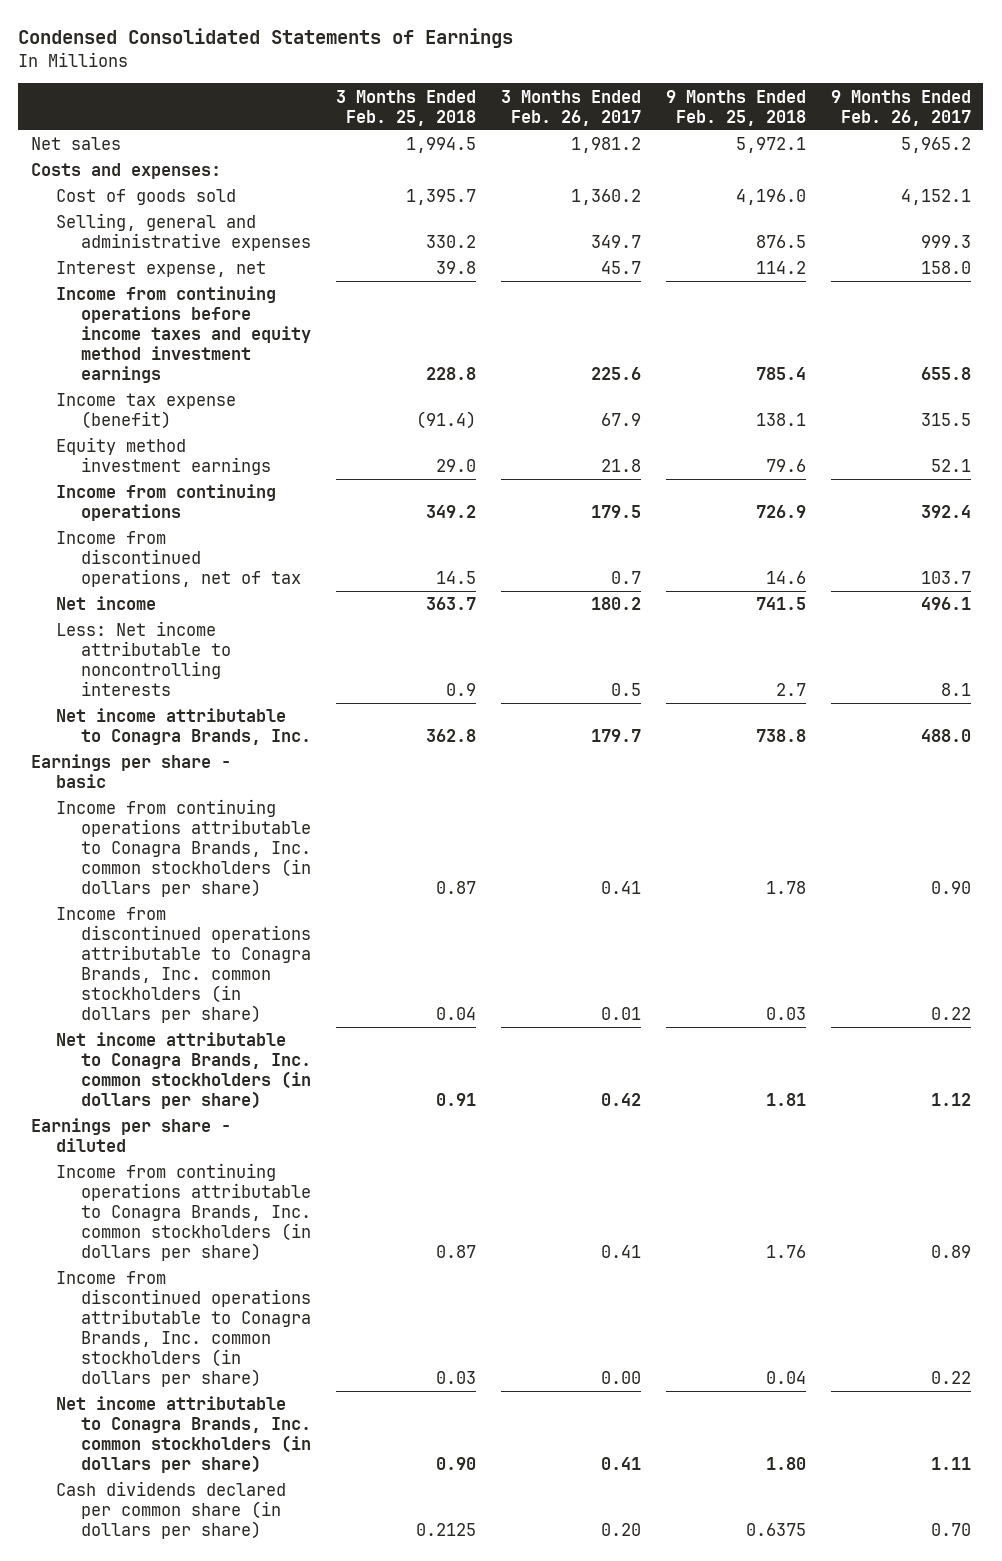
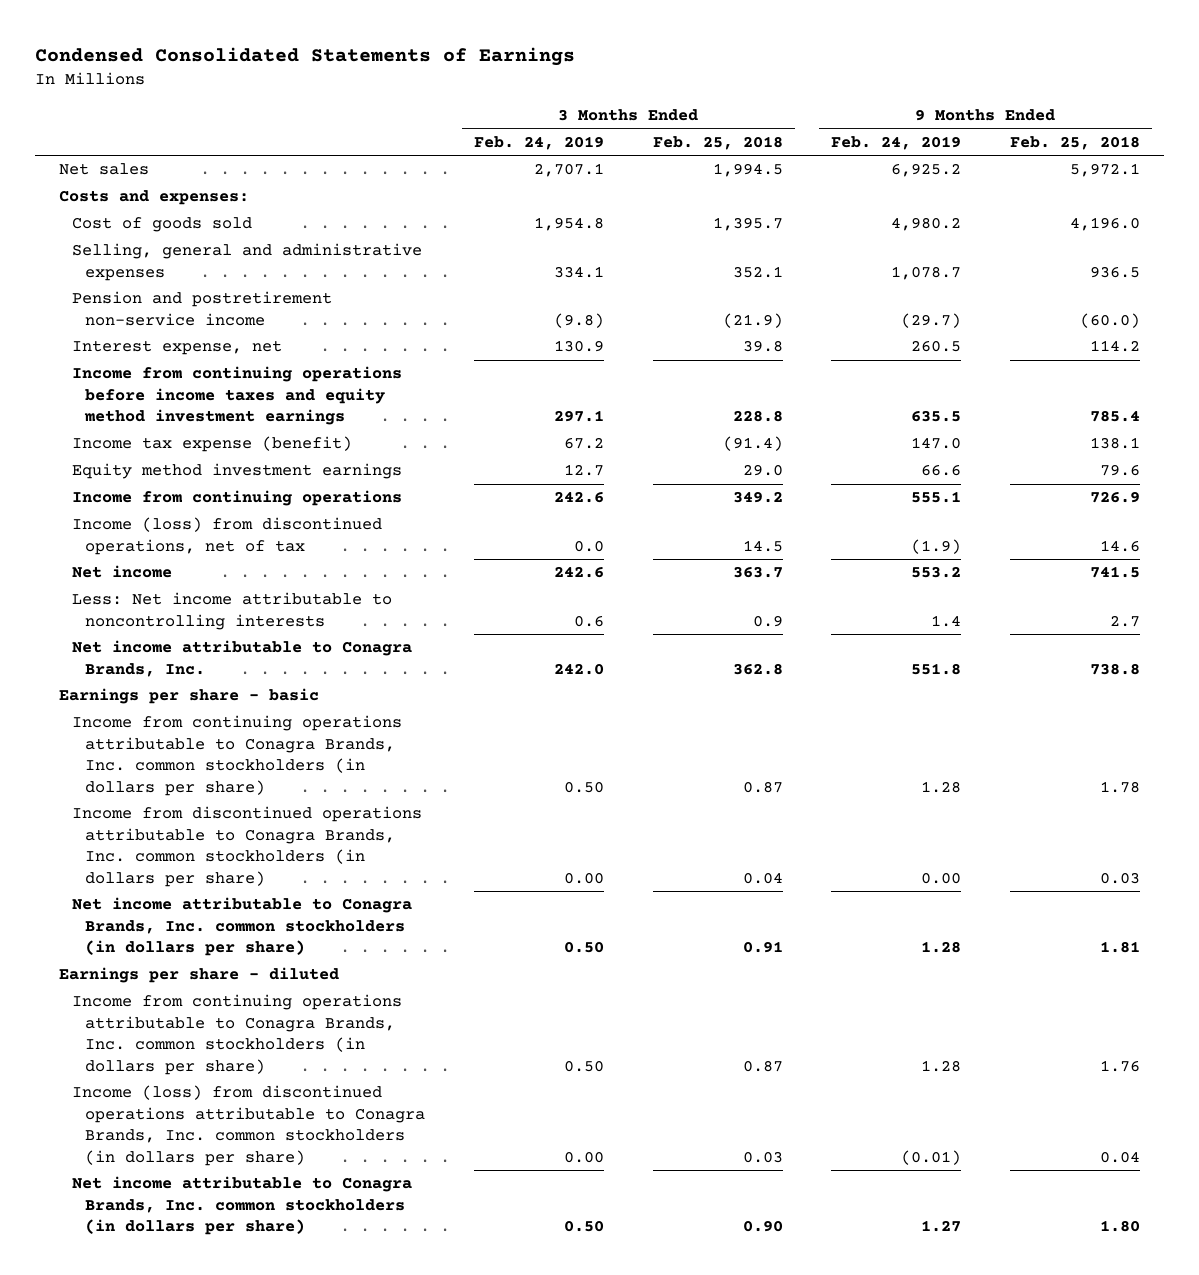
- | 3 Months Ended Feb. 25, 2018 | 3 Months Ended Feb. 26, 2017 | 9 Months Ended Feb. 25, 2018 | 9 Months Ended Feb. 26, 2017
+ | 3 Months Ended Feb. 24, 2019 | 3 Months Ended Feb. 25, 2018 | 9 Months Ended Feb. 24, 2019 | 9 Months Ended Feb. 25, 2018
- Selling, general and administrative expenses | 330.2 | 349.7 | 876.5 | 999.3
+ Selling, general and administrative expenses | 334.1 | 352.1 | 1,078.7 | 936.5
+ Pension and postretirement non-service income | (9.8) | (21.9) | (29.7) | (60.0)
- Income from discontinued operations, net of tax | 14.5 | 0.7 | 14.6 | 103.7
+ Income (loss) from discontinued operations, net of tax | 0.0 | 14.5 | (1.9) | 14.6
- Income from discontinued operations attributable to Conagra Brands, Inc. common stockholders (in dollars per share) | 0.03 | 0.00 | 0.04 | 0.22
+ Income (loss) from discontinued operations attributable to Conagra Brands, Inc. common stockholders (in dollars per share) | 0.00 | 0.03 | (0.01) | 0.04
- Cash dividends declared per common share (in dollars per share) | 0.2125 | 0.20 | 0.6375 | 0.70

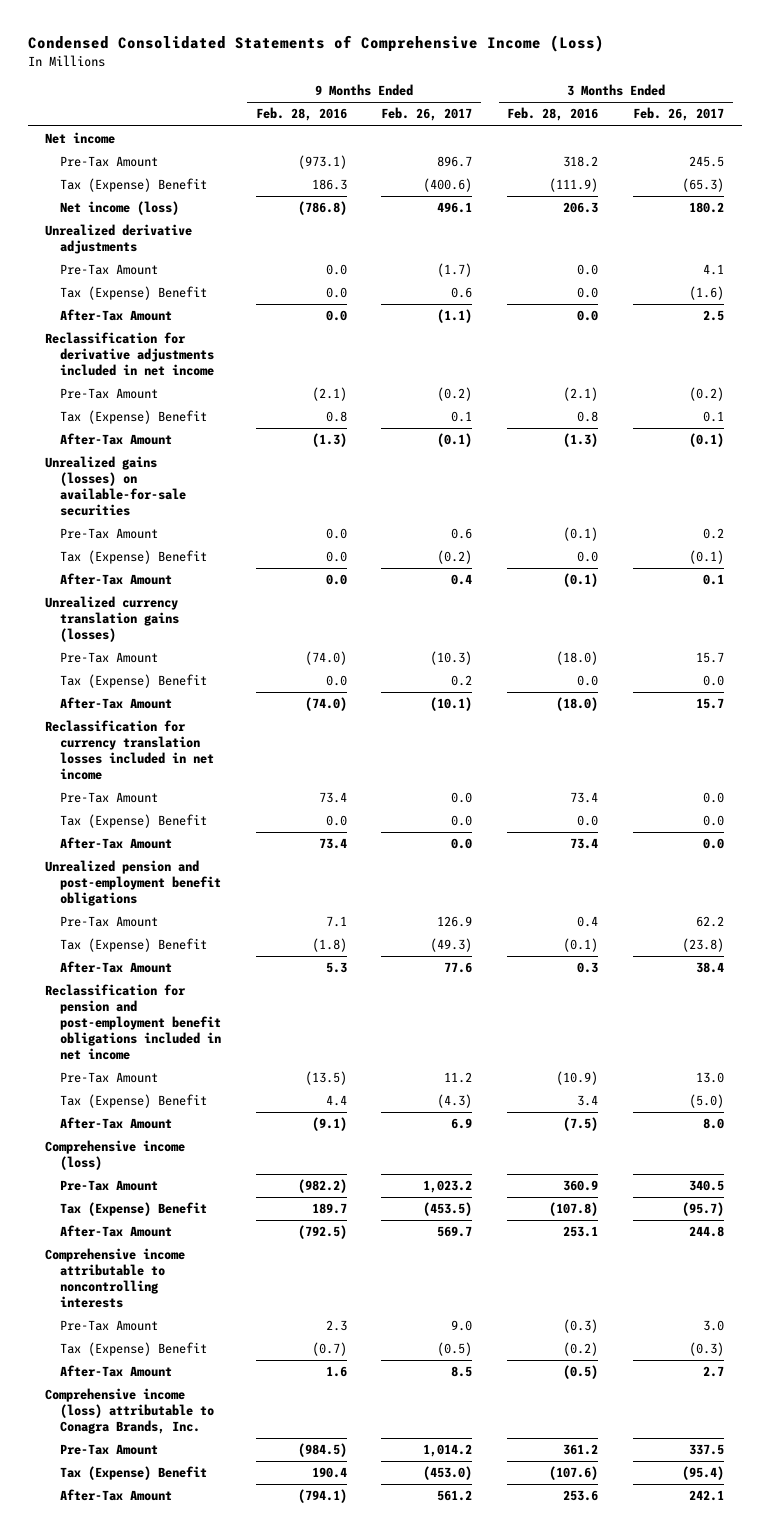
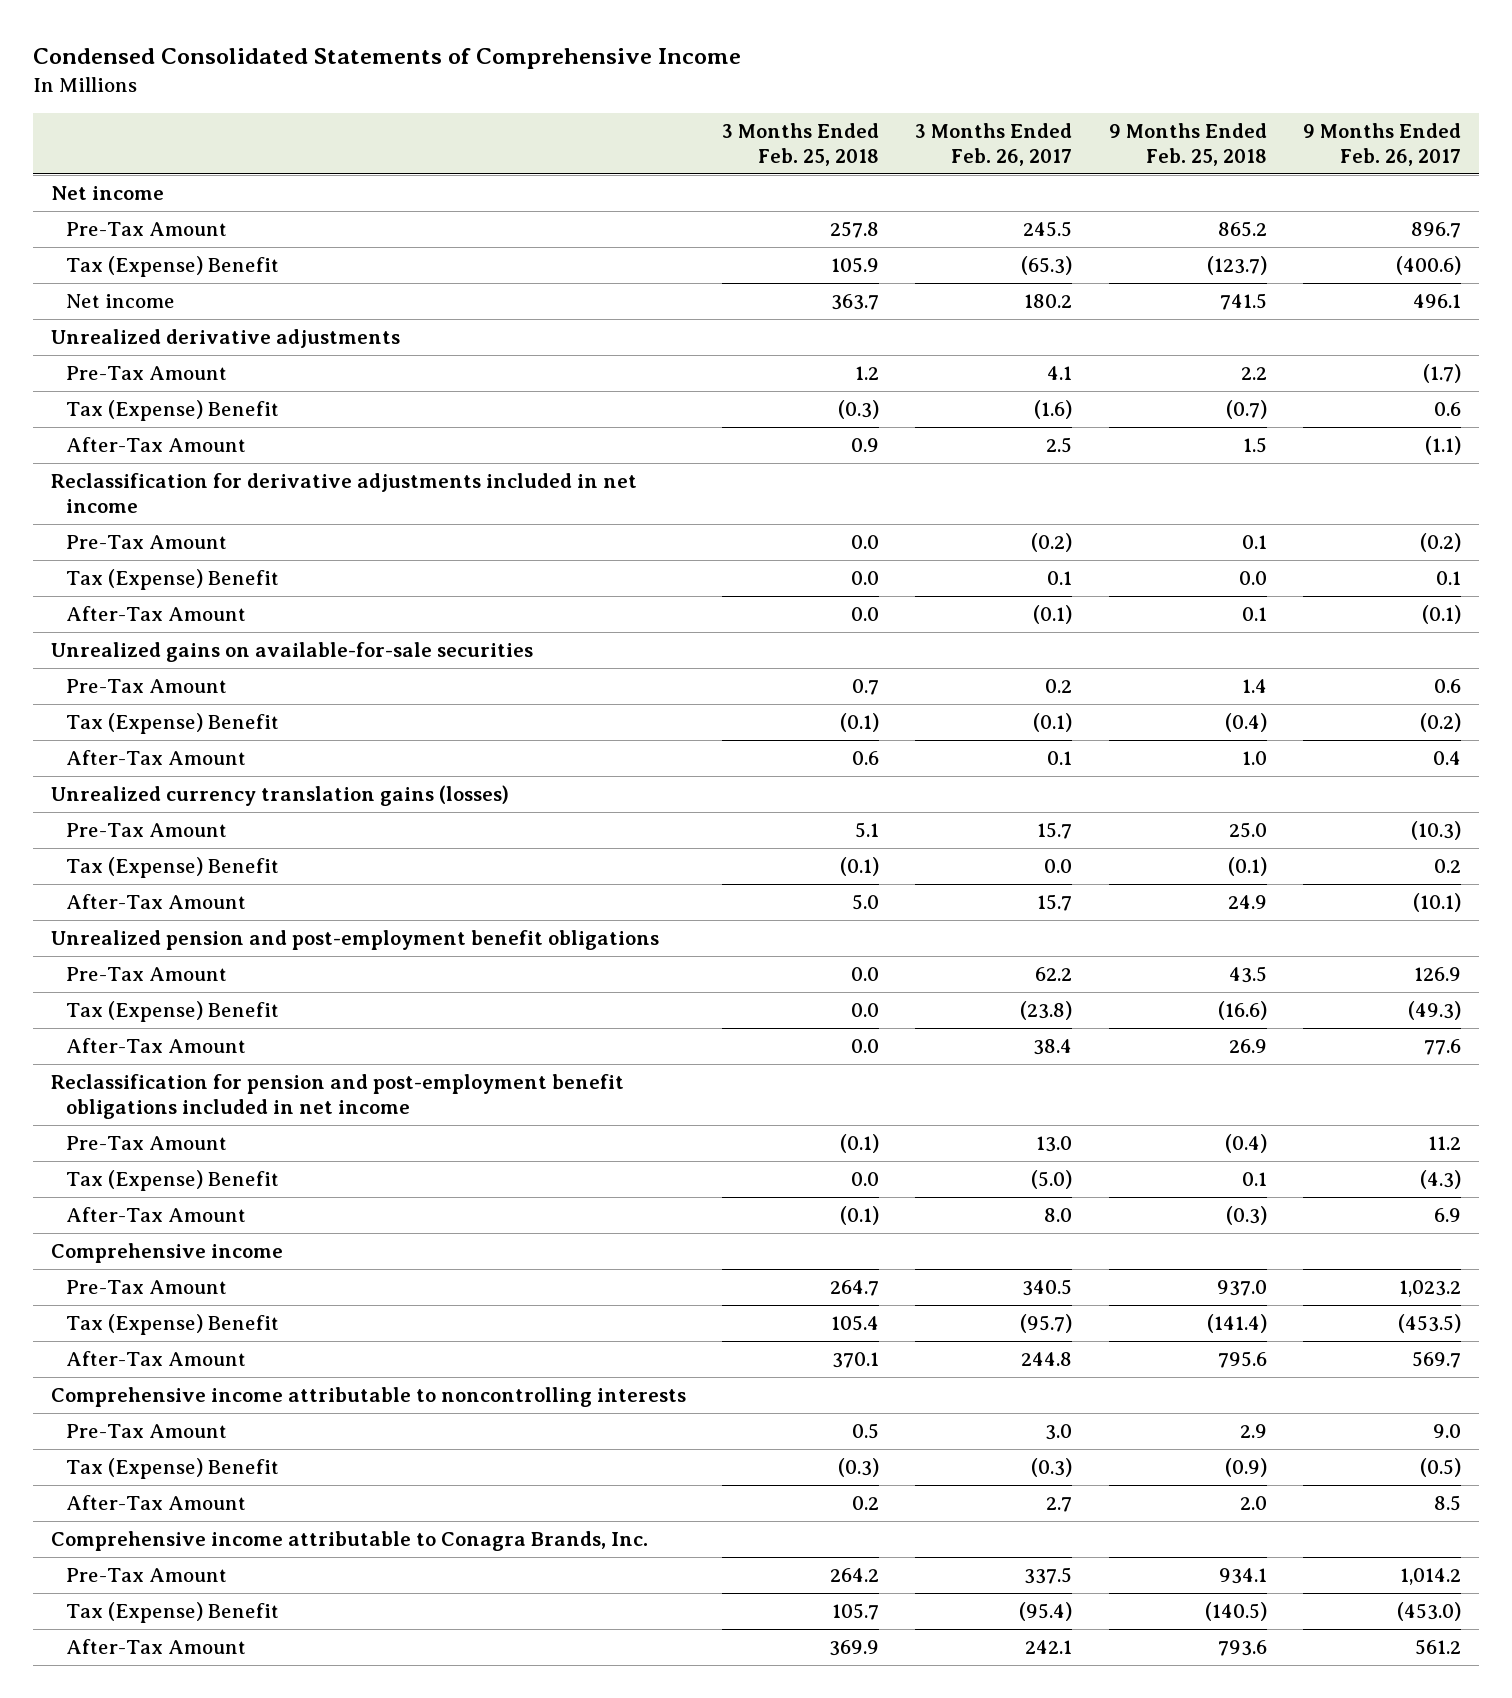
- Condensed Consolidated Statements of Comprehensive Income (Loss)
+ Condensed Consolidated Statements of Comprehensive Income
- | 9 Months Ended Feb. 28, 2016 | 9 Months Ended Feb. 26, 2017 | 3 Months Ended Feb. 28, 2016 | 3 Months Ended Feb. 26, 2017
+ | 3 Months Ended Feb. 25, 2018 | 3 Months Ended Feb. 26, 2017 | 9 Months Ended Feb. 25, 2018 | 9 Months Ended Feb. 26, 2017
- Net income (loss) | (786.8) | 496.1 | 206.3 | 180.2
+ Net income | 363.7 | 180.2 | 741.5 | 496.1
- Unrealized gains (losses) on available-for-sale securities
+ Unrealized gains on available-for-sale securities
- Reclassification for currency translation losses included in net income
- Pre-Tax Amount | 73.4 | 0.0 | 73.4 | 0.0
- Tax (Expense) Benefit | 0.0 | 0.0 | 0.0 | 0.0
- After-Tax Amount | 73.4 | 0.0 | 73.4 | 0.0
- Comprehensive income (loss)
+ Comprehensive income
- Comprehensive income (loss) attributable to Conagra Brands, Inc.
+ Comprehensive income attributable to Conagra Brands, Inc.

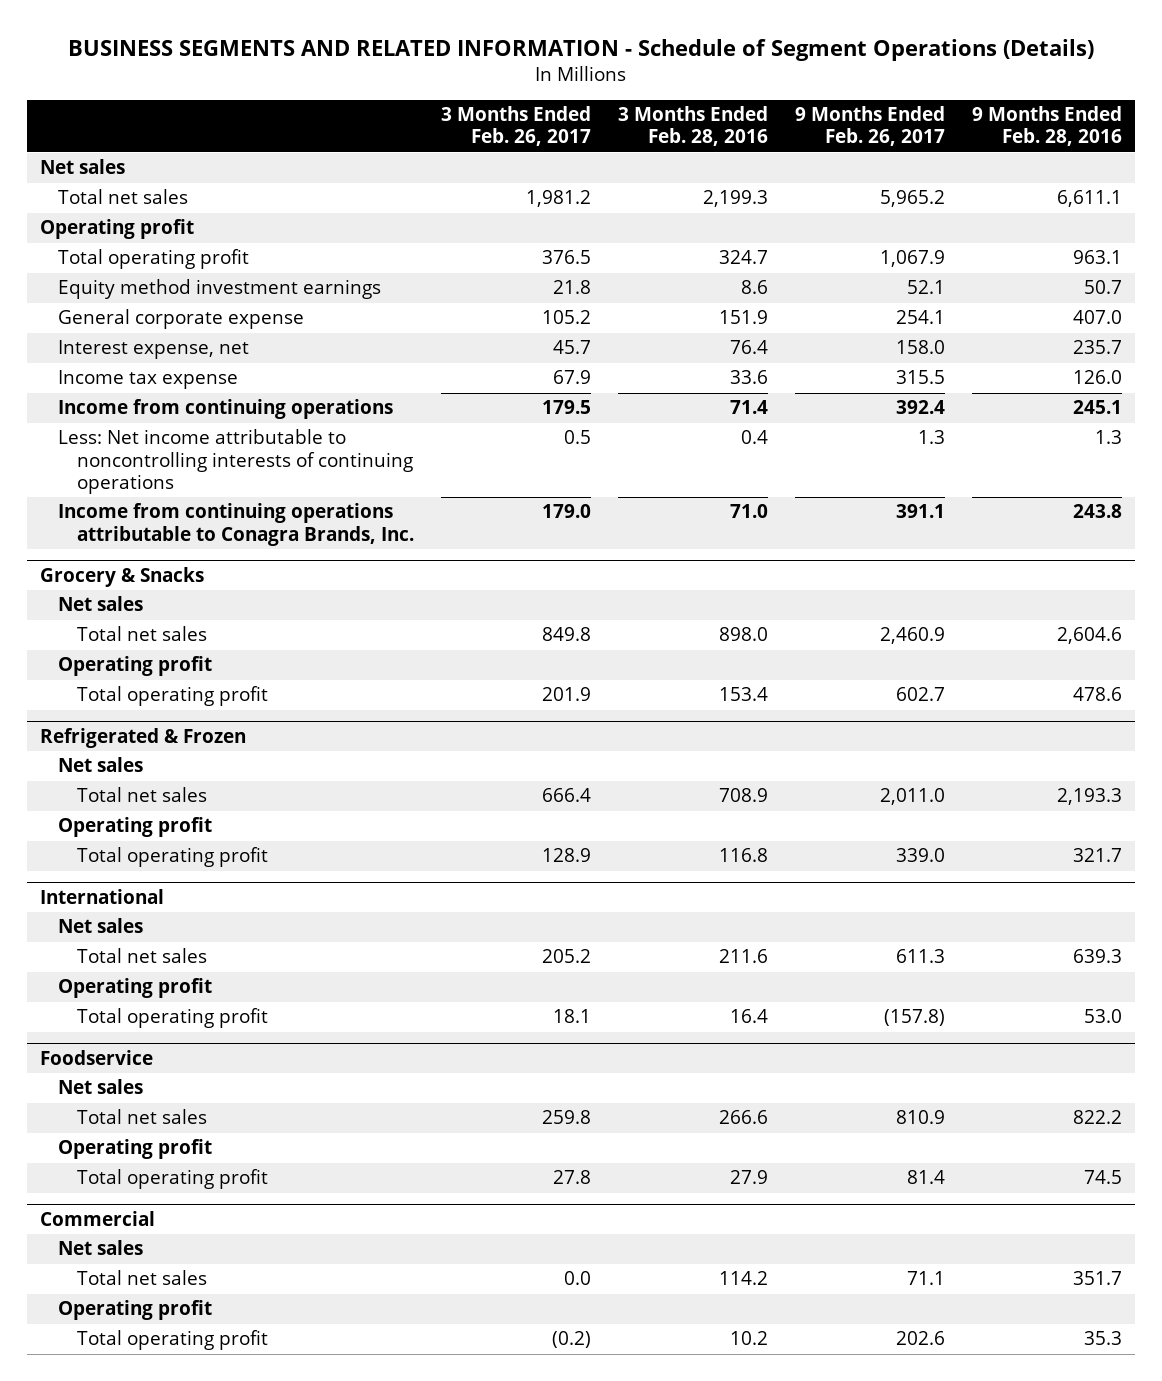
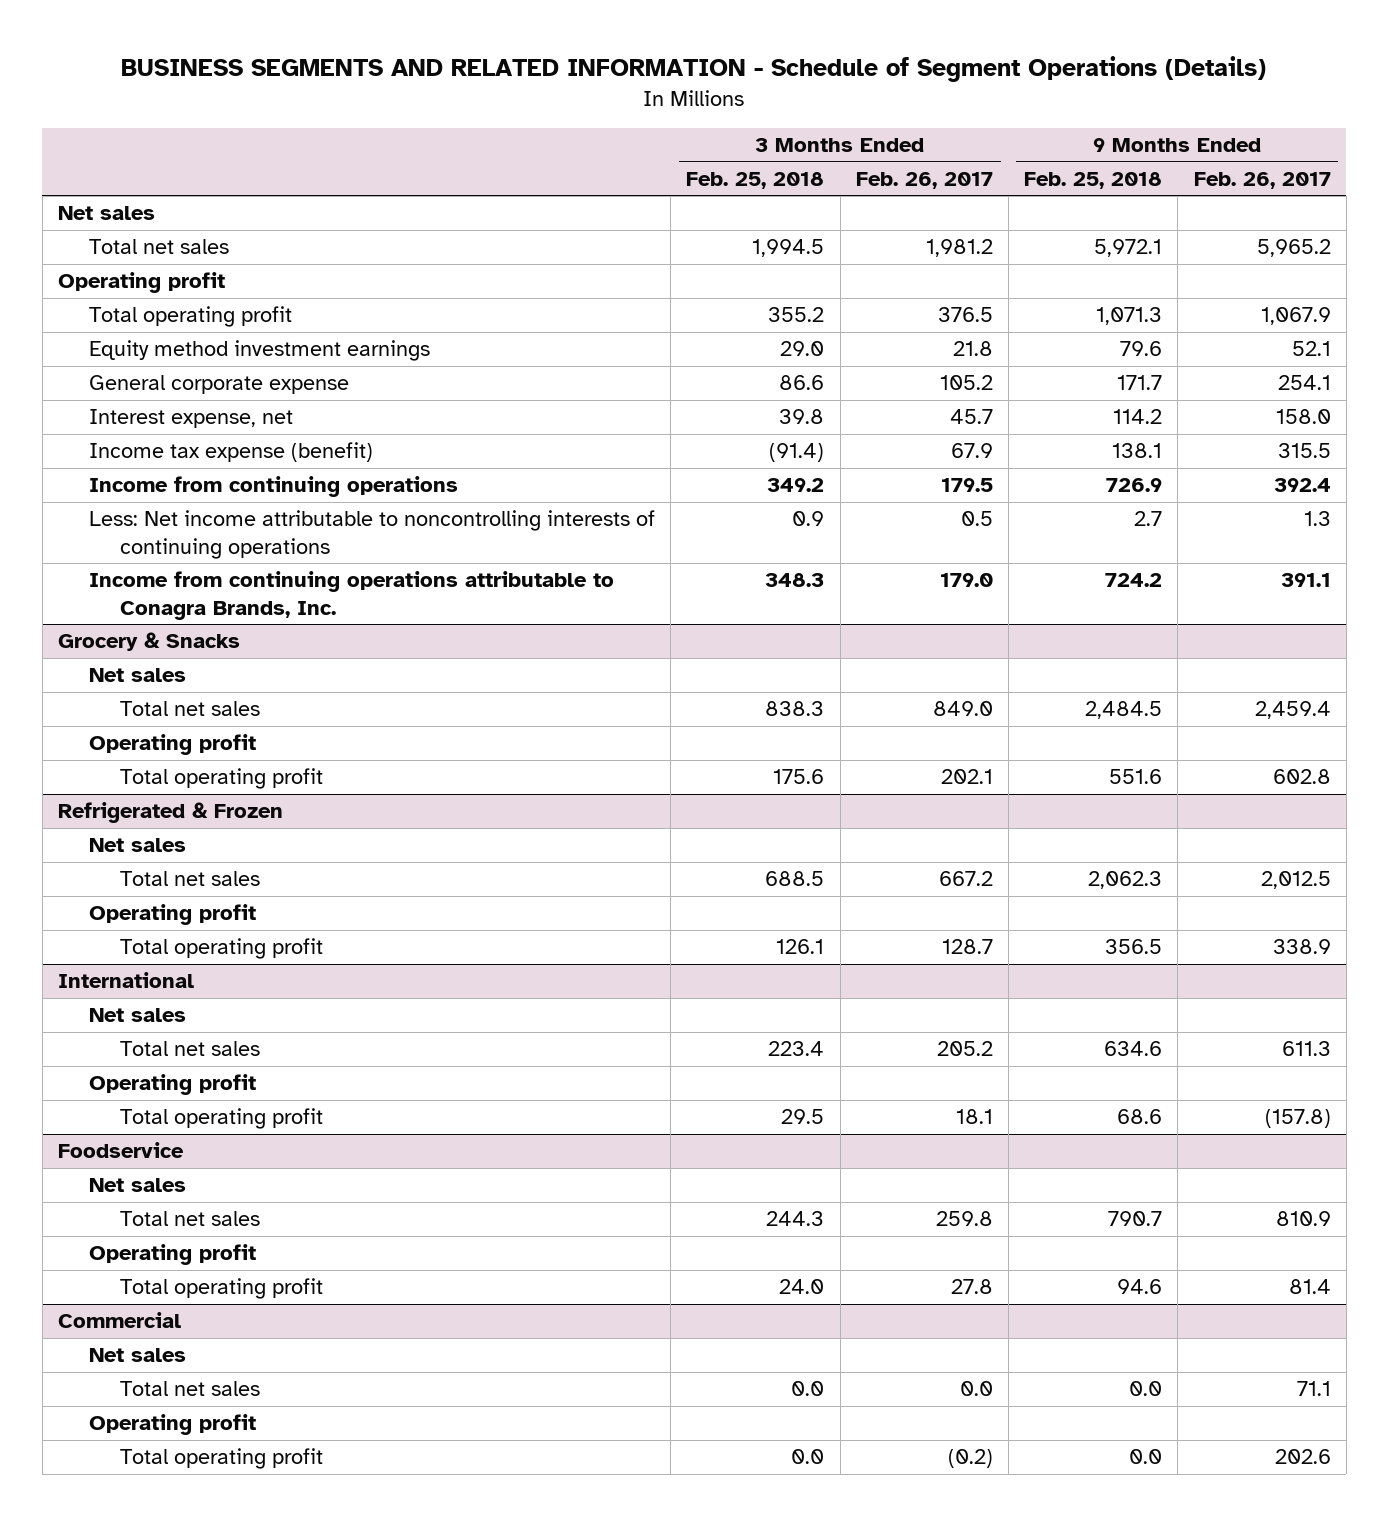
- | 3 Months Ended Feb. 26, 2017 | 3 Months Ended Feb. 28, 2016 | 9 Months Ended Feb. 26, 2017 | 9 Months Ended Feb. 28, 2016
+ | 3 Months Ended Feb. 25, 2018 | 3 Months Ended Feb. 26, 2017 | 9 Months Ended Feb. 25, 2018 | 9 Months Ended Feb. 26, 2017
- Income tax expense | 67.9 | 33.6 | 315.5 | 126.0
+ Income tax expense (benefit) | (91.4) | 67.9 | 138.1 | 315.5
@ Grocery & Snacks
- Total net sales | 849.8 | 898.0 | 2,460.9 | 2,604.6
+ Total net sales | 838.3 | 849.0 | 2,484.5 | 2,459.4
- Total operating profit | 201.9 | 153.4 | 602.7 | 478.6
+ Total operating profit | 175.6 | 202.1 | 551.6 | 602.8
@ Refrigerated & Frozen
- Total net sales | 666.4 | 708.9 | 2,011.0 | 2,193.3
+ Total net sales | 688.5 | 667.2 | 2,062.3 | 2,012.5
- Total operating profit | 128.9 | 116.8 | 339.0 | 321.7
+ Total operating profit | 126.1 | 128.7 | 356.5 | 338.9

